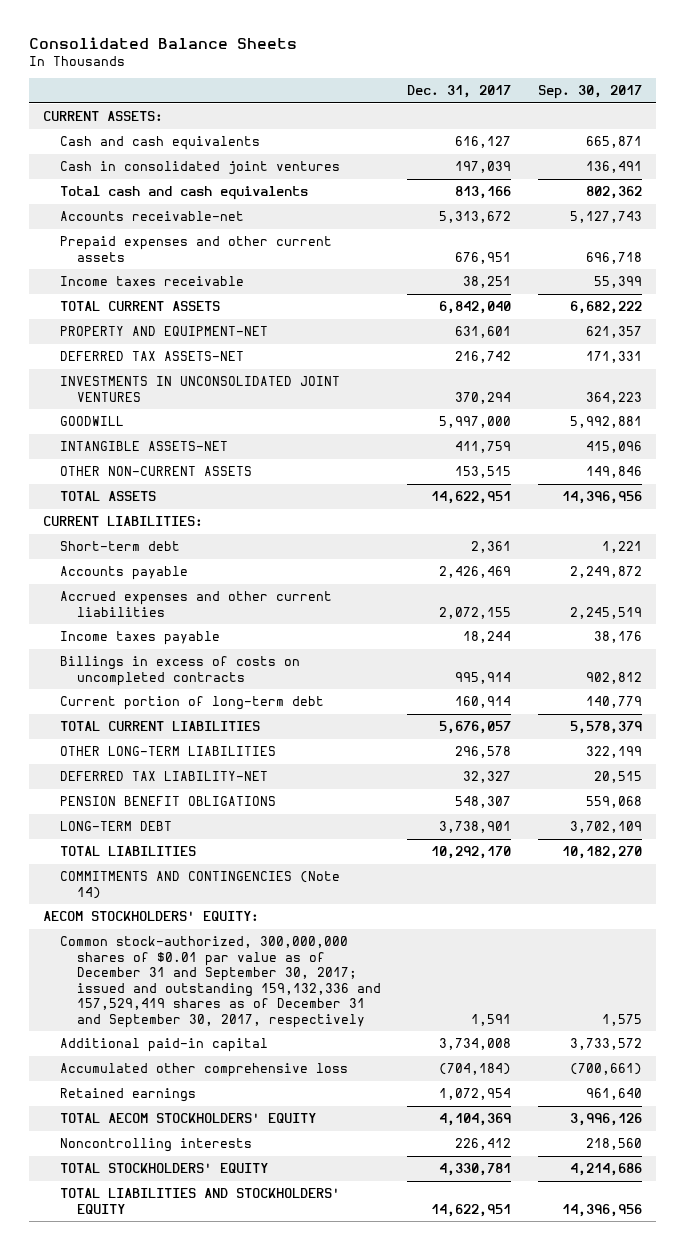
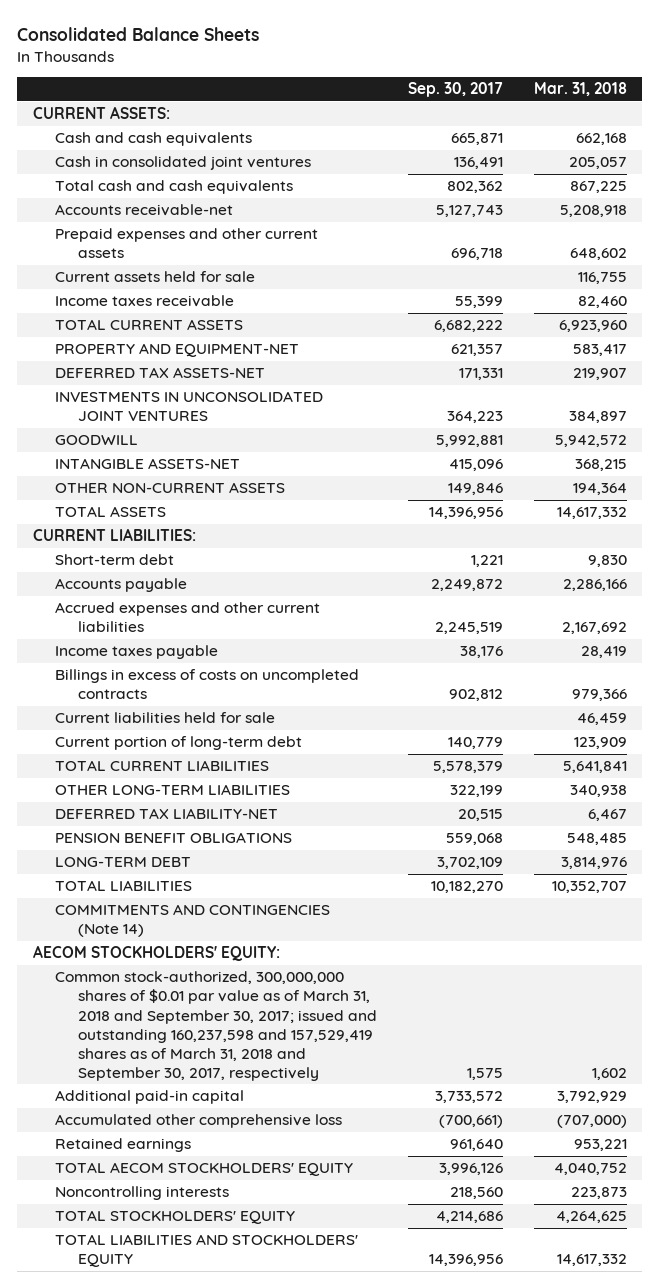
- | Dec. 31, 2017 | Sep. 30, 2017
+ | Sep. 30, 2017 | Mar. 31, 2018
+ Current assets held for sale | | 116,755
+ Current liabilities held for sale | | 46,459
- Common stock-authorized, 300,000,000 shares of $0.01 par value as of December 31 and September 30, 2017; issued and outstanding 159,132,336 and 157,529,419 shares as of December 31 and September 30, 2017, respectively | 1,591 | 1,575
+ Common stock-authorized, 300,000,000 shares of $0.01 par value as of March 31, 2018 and September 30, 2017; issued and outstanding 160,237,598 and 157,529,419 shares as of March 31, 2018 and September 30, 2017, respectively | 1,575 | 1,602

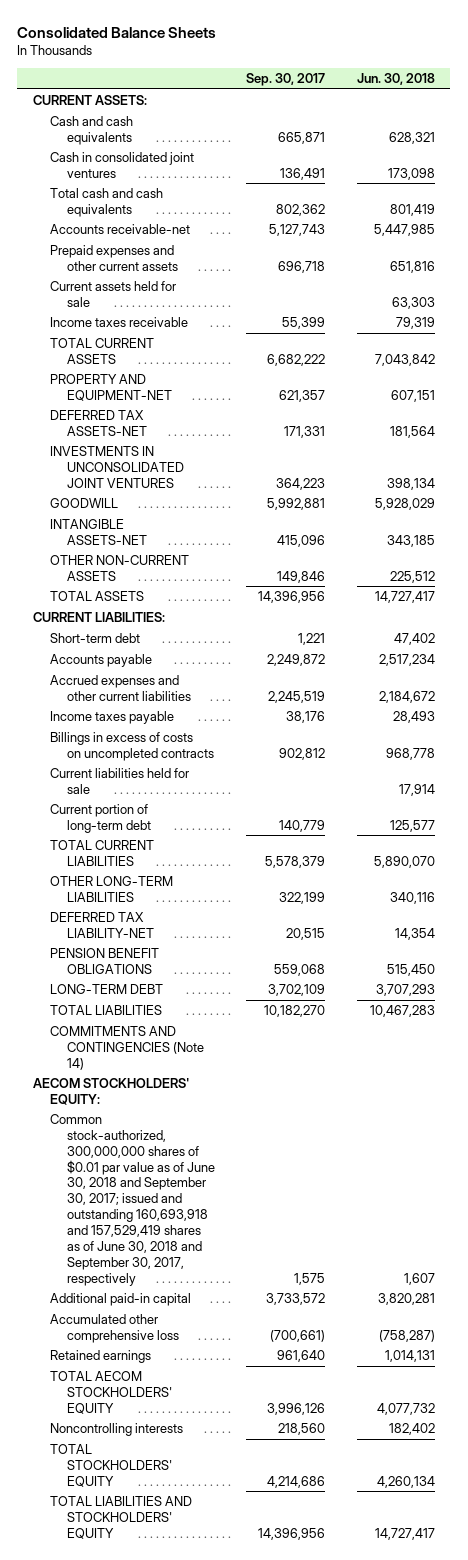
- | Sep. 30, 2017 | Mar. 31, 2018
+ | Sep. 30, 2017 | Jun. 30, 2018
- Common stock-authorized, 300,000,000 shares of $0.01 par value as of March 31, 2018 and September 30, 2017; issued and outstanding 160,237,598 and 157,529,419 shares as of March 31, 2018 and September 30, 2017, respectively | 1,575 | 1,602
+ Common stock-authorized, 300,000,000 shares of $0.01 par value as of June 30, 2018 and September 30, 2017; issued and outstanding 160,693,918 and 157,529,419 shares as of June 30, 2018 and September 30, 2017, respectively | 1,575 | 1,607

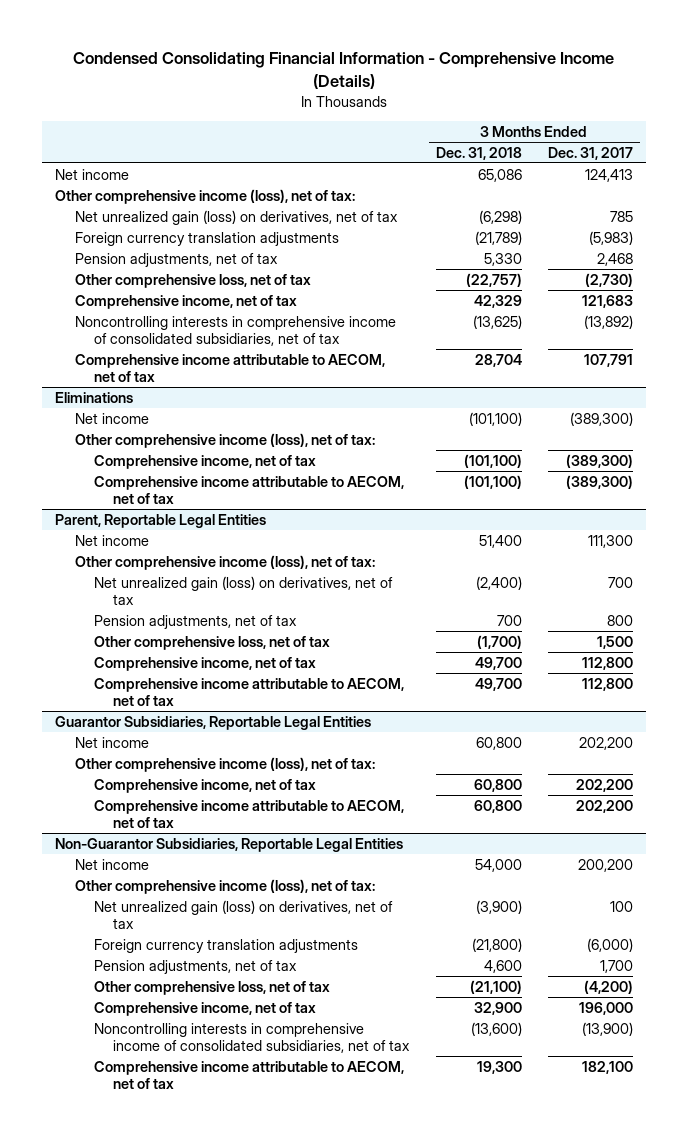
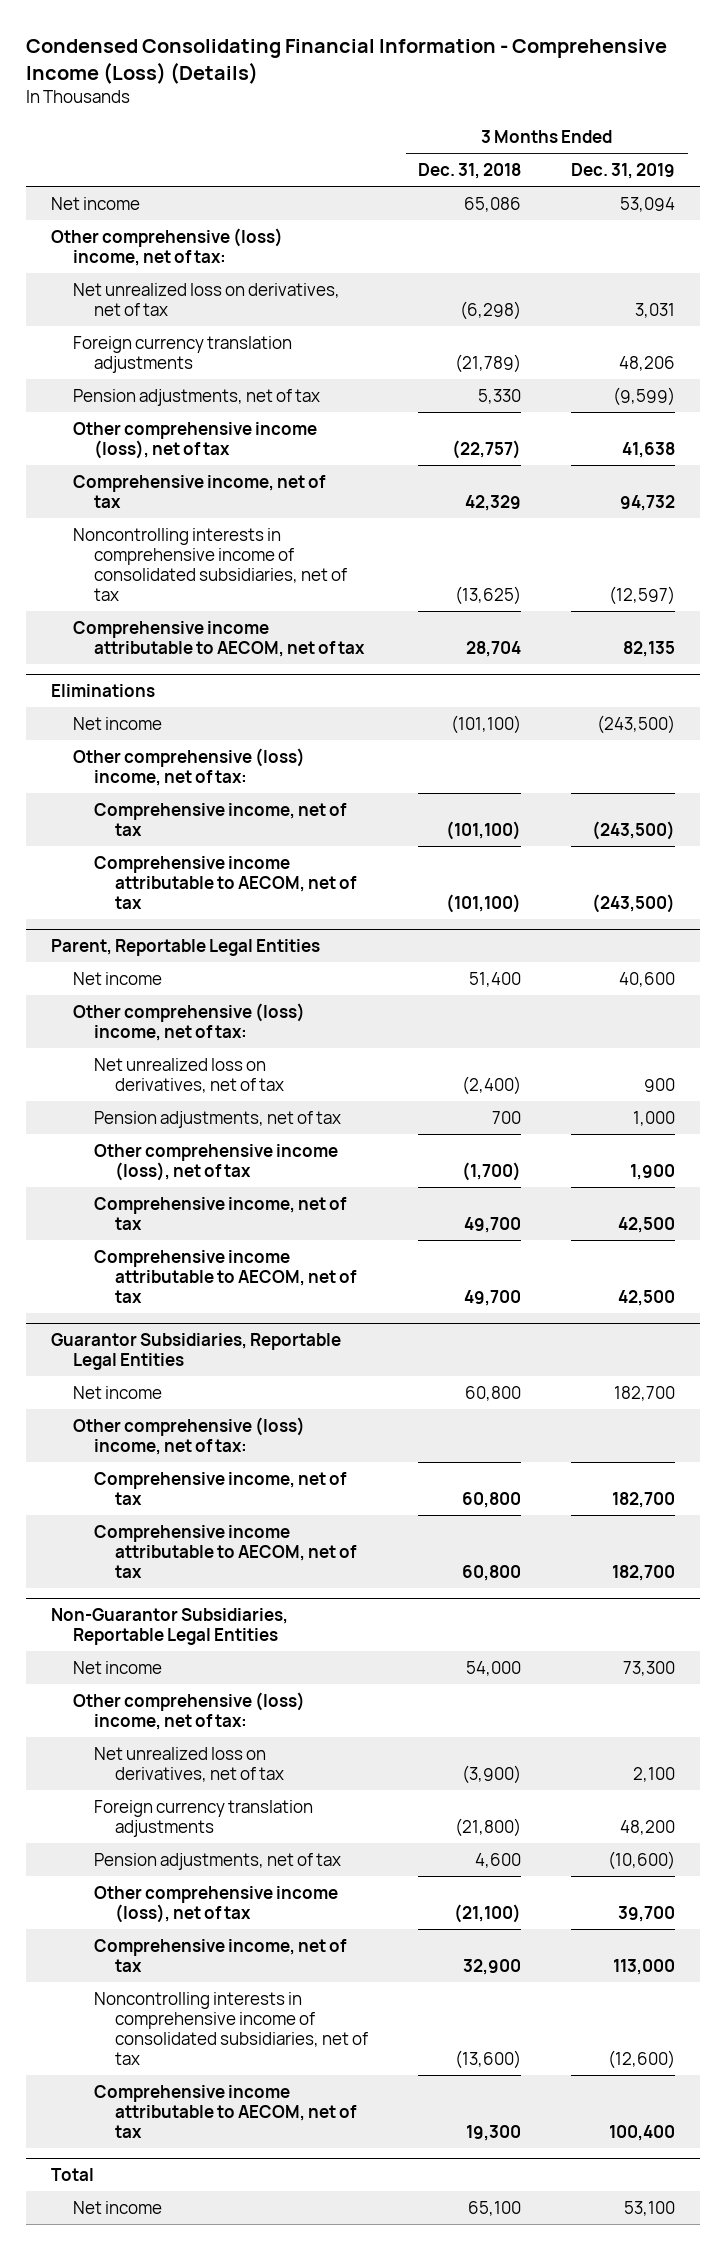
- Condensed Consolidating Financial Information - Comprehensive Income (Details)
+ Condensed Consolidating Financial Information - Comprehensive Income (Loss) (Details)
- | 3 Months Ended Dec. 31, 2018 | 3 Months Ended Dec. 31, 2017
+ | 3 Months Ended Dec. 31, 2018 | 3 Months Ended Dec. 31, 2019
- Other comprehensive income (loss), net of tax:
- Net unrealized gain (loss) on derivatives, net of tax | (6,298) | 785
+ Other comprehensive (loss) income, net of tax:
+ Net unrealized loss on derivatives, net of tax | (6,298) | 3,031
- Other comprehensive loss, net of tax | (22,757) | (2,730)
+ Other comprehensive income (loss), net of tax | (22,757) | 41,638
@ Eliminations
- Other comprehensive income (loss), net of tax:
+ Other comprehensive (loss) income, net of tax:
@ Parent, Reportable Legal Entities
- Other comprehensive income (loss), net of tax:
- Net unrealized gain (loss) on derivatives, net of tax | (2,400) | 700
+ Other comprehensive (loss) income, net of tax:
+ Net unrealized loss on derivatives, net of tax | (2,400) | 900
- Other comprehensive loss, net of tax | (1,700) | 1,500
+ Other comprehensive income (loss), net of tax | (1,700) | 1,900
@ Guarantor Subsidiaries, Reportable Legal Entities
- Other comprehensive income (loss), net of tax:
+ Other comprehensive (loss) income, net of tax:
@ Non-Guarantor Subsidiaries, Reportable Legal Entities
- Other comprehensive income (loss), net of tax:
- Net unrealized gain (loss) on derivatives, net of tax | (3,900) | 100
+ Other comprehensive (loss) income, net of tax:
+ Net unrealized loss on derivatives, net of tax | (3,900) | 2,100
- Other comprehensive loss, net of tax | (21,100) | (4,200)
+ Other comprehensive income (loss), net of tax | (21,100) | 39,700
+ Total
+ Net income | 65,100 | 53,100

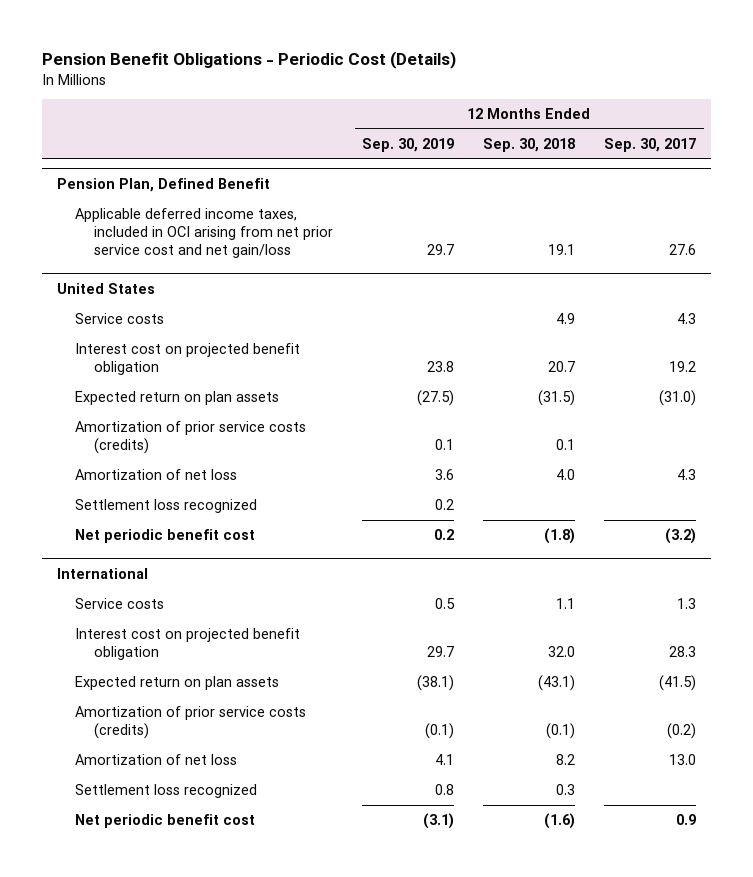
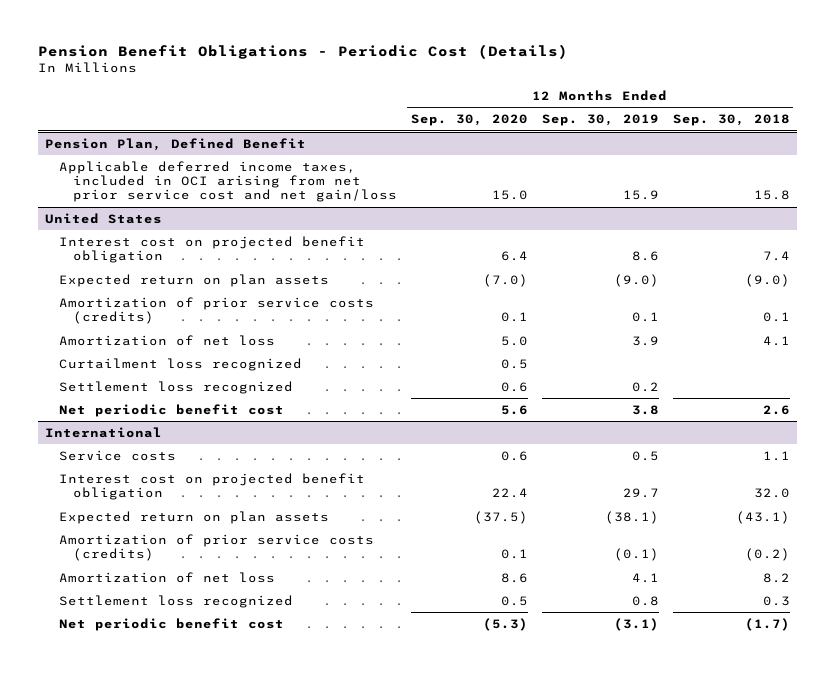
- | 12 Months Ended Sep. 30, 2019 | 12 Months Ended Sep. 30, 2018 | 12 Months Ended Sep. 30, 2017
+ | 12 Months Ended Sep. 30, 2020 | 12 Months Ended Sep. 30, 2019 | 12 Months Ended Sep. 30, 2018
@ Pension Plan, Defined Benefit
- Applicable deferred income taxes, included in OCI arising from net prior service cost and net gain/loss | 29.7 | 19.1 | 27.6
+ Applicable deferred income taxes, included in OCI arising from net prior service cost and net gain/loss | 15.0 | 15.9 | 15.8
@ United States
- Service costs | | 4.9 | 4.3
- Interest cost on projected benefit obligation | 23.8 | 20.7 | 19.2
- Expected return on plan assets | (27.5) | (31.5) | (31.0)
+ Interest cost on projected benefit obligation | 6.4 | 8.6 | 7.4
+ Expected return on plan assets | (7.0) | (9.0) | (9.0)
- Amortization of net loss | 3.6 | 4.0 | 4.3
+ Amortization of net loss | 5.0 | 3.9 | 4.1
+ Curtailment loss recognized | 0.5 | |
- Net periodic benefit cost | 0.2 | (1.8) | (3.2)
+ Net periodic benefit cost | 5.6 | 3.8 | 2.6
@ International
- Amortization of prior service costs (credits) | (0.1) | (0.1) | (0.2)
+ Amortization of prior service costs (credits) | 0.1 | (0.1) | (0.2)
- Net periodic benefit cost | (3.1) | (1.6) | 0.9
+ Net periodic benefit cost | (5.3) | (3.1) | (1.7)

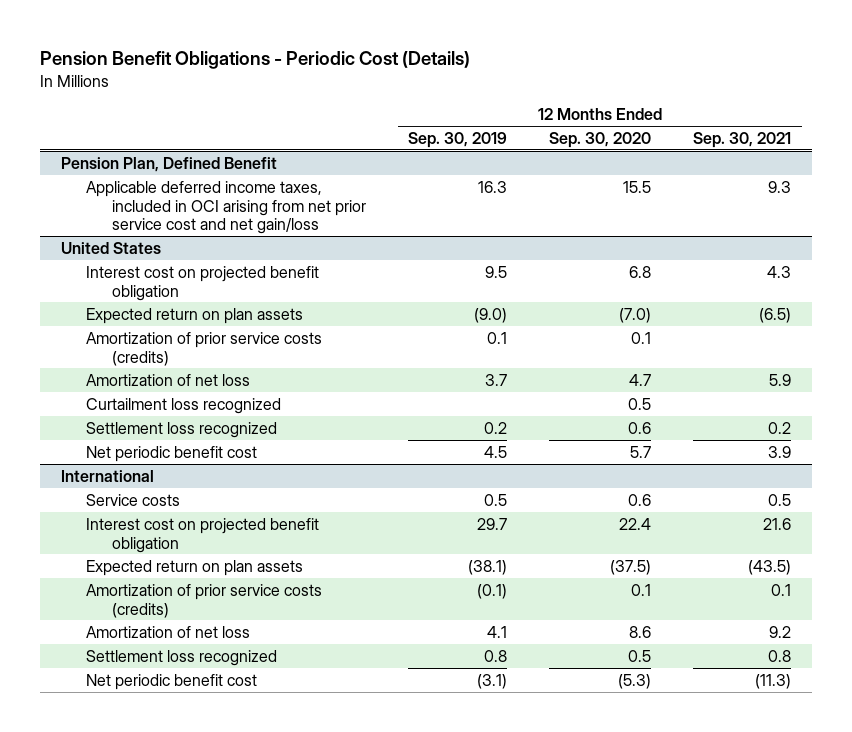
- | 12 Months Ended Sep. 30, 2020 | 12 Months Ended Sep. 30, 2019 | 12 Months Ended Sep. 30, 2018
+ | 12 Months Ended Sep. 30, 2019 | 12 Months Ended Sep. 30, 2020 | 12 Months Ended Sep. 30, 2021
@ Pension Plan, Defined Benefit
- Applicable deferred income taxes, included in OCI arising from net prior service cost and net gain/loss | 15.0 | 15.9 | 15.8
+ Applicable deferred income taxes, included in OCI arising from net prior service cost and net gain/loss | 16.3 | 15.5 | 9.3
@ United States
- Interest cost on projected benefit obligation | 6.4 | 8.6 | 7.4
+ Interest cost on projected benefit obligation | 9.5 | 6.8 | 4.3
- Amortization of net loss | 5.0 | 3.9 | 4.1
+ Amortization of net loss | 3.7 | 4.7 | 5.9
- Net periodic benefit cost | 5.6 | 3.8 | 2.6
+ Net periodic benefit cost | 4.5 | 5.7 | 3.9

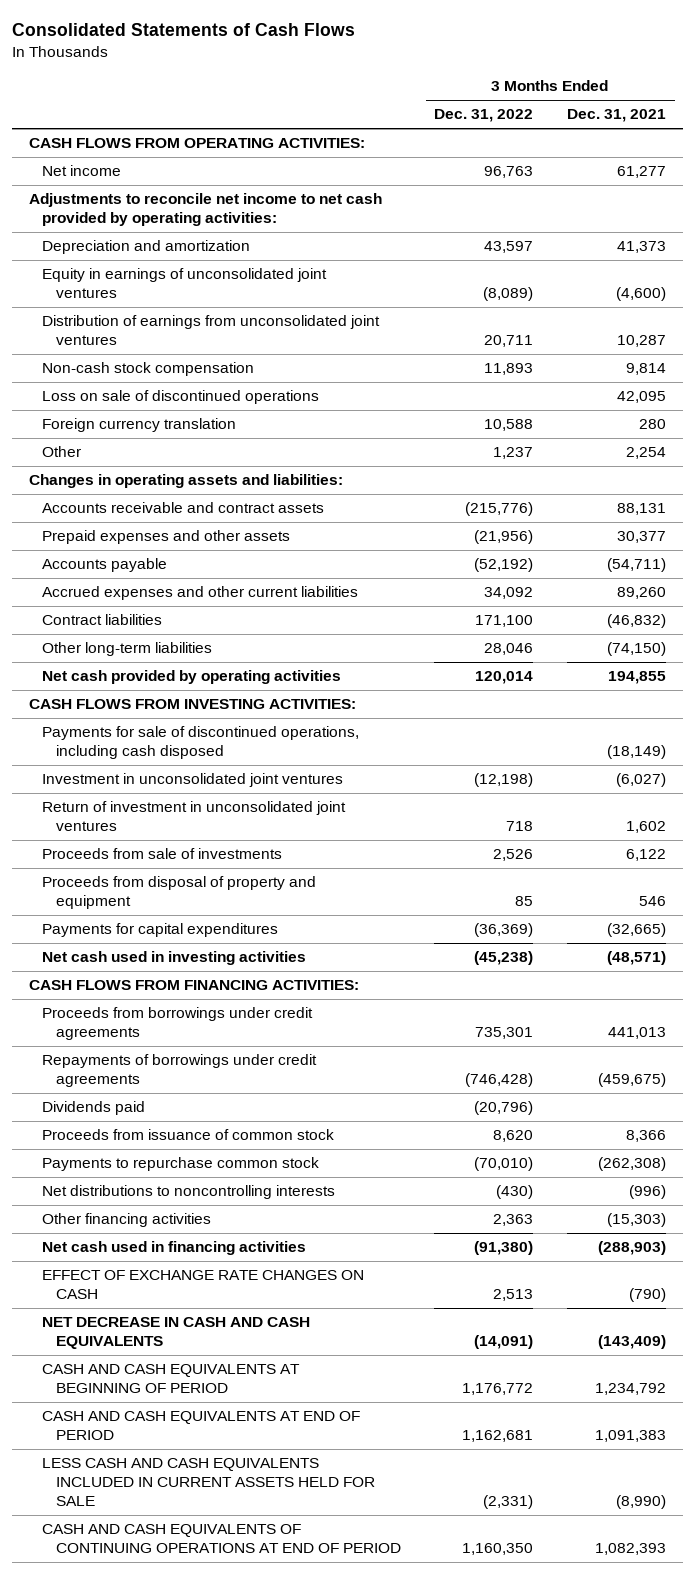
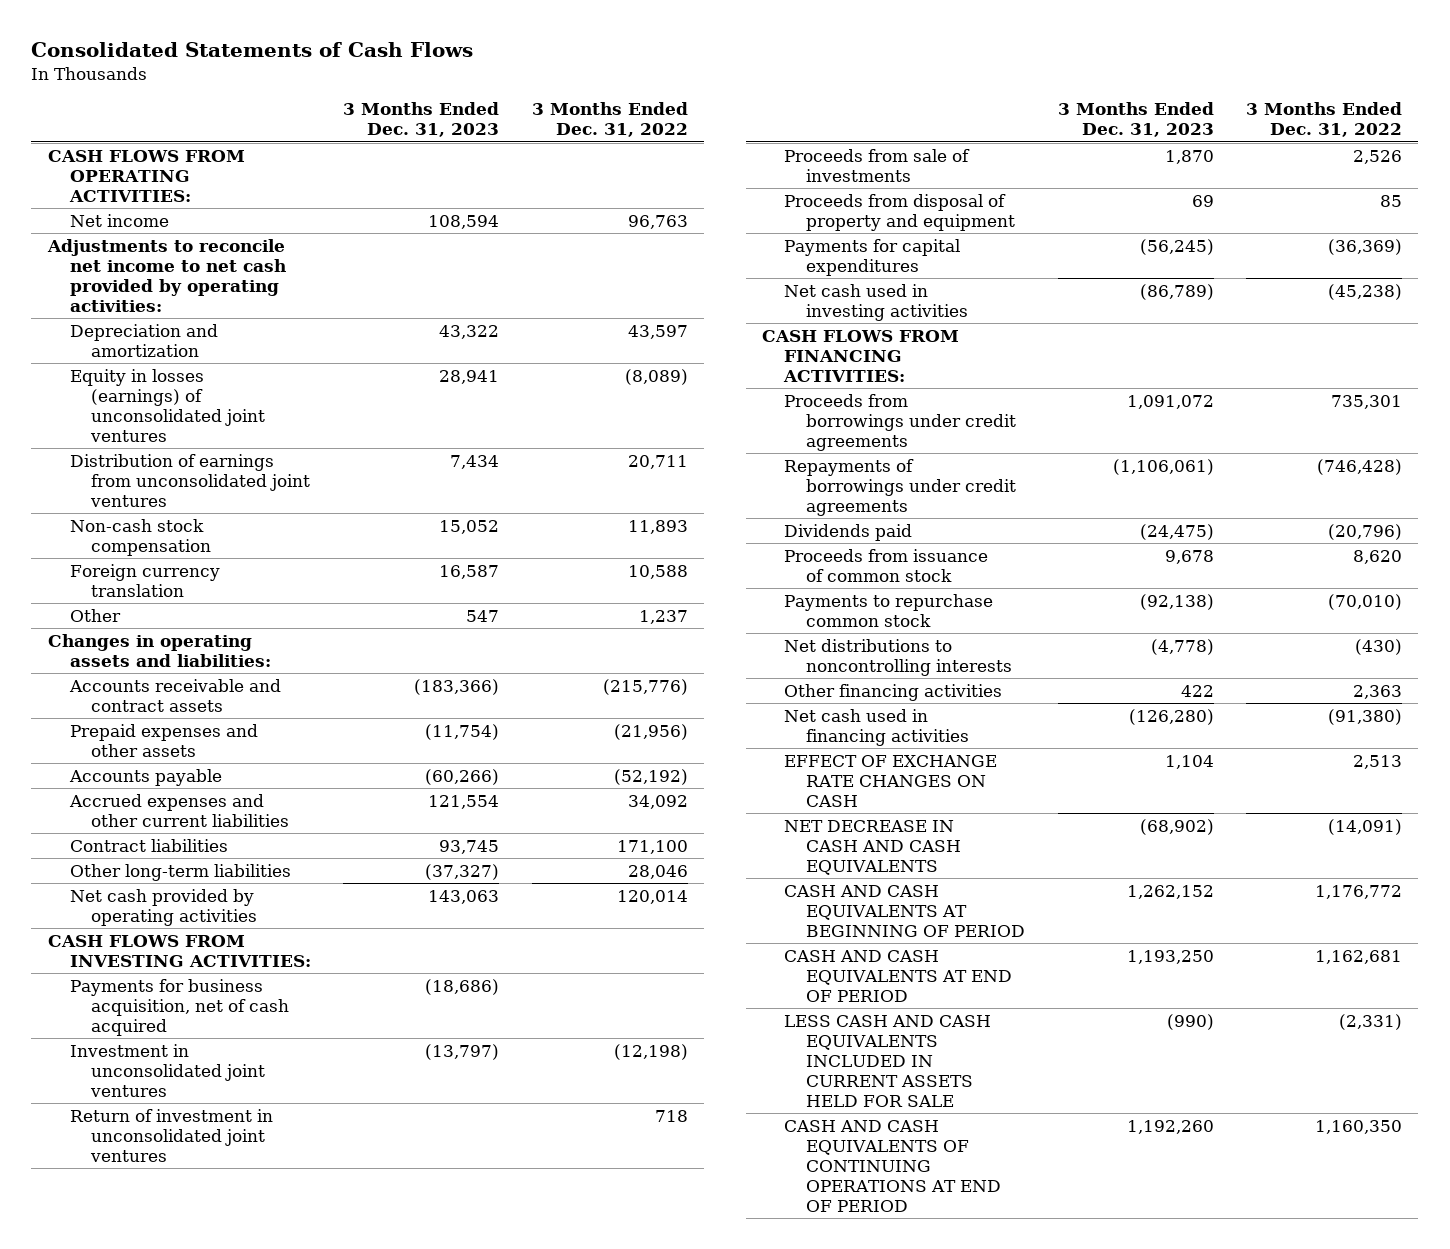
- | 3 Months Ended Dec. 31, 2022 | 3 Months Ended Dec. 31, 2021
+ | 3 Months Ended Dec. 31, 2023 | 3 Months Ended Dec. 31, 2022
- Equity in earnings of unconsolidated joint ventures | (8,089) | (4,600)
+ Equity in losses (earnings) of unconsolidated joint ventures | 28,941 | (8,089)
- Loss on sale of discontinued operations | | 42,095
- Payments for sale of discontinued operations, including cash disposed | | (18,149)
+ Payments for business acquisition, net of cash acquired | (18,686) |

